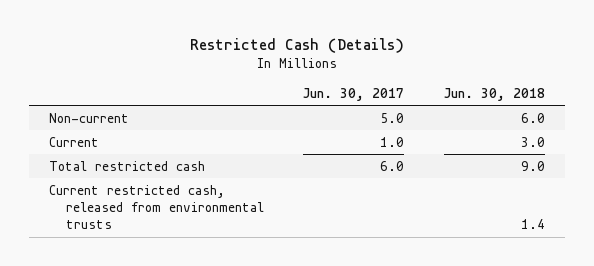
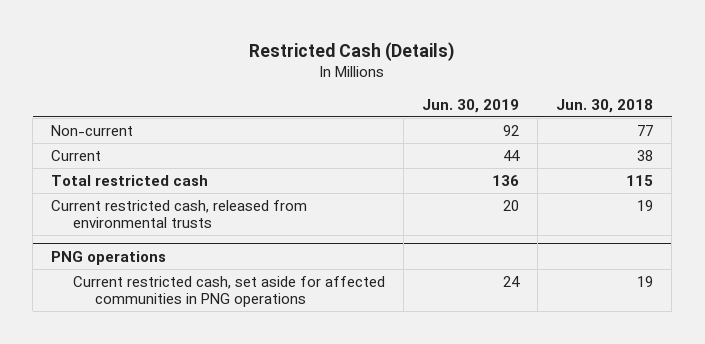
- | Jun. 30, 2017 | Jun. 30, 2018
+ | Jun. 30, 2019 | Jun. 30, 2018
- Non-current | 5.0 | 6.0
- Current | 1.0 | 3.0
- Total restricted cash | 6.0 | 9.0
- Current restricted cash, released from environmental trusts | | 1.4
+ Non-current | 92 | 77
+ Current | 44 | 38
+ Total restricted cash | 136 | 115
+ Current restricted cash, released from environmental trusts | 20 | 19
+ PNG operations
+ Current restricted cash, set aside for affected communities in PNG operations | 24 | 19

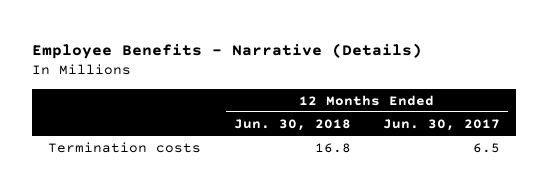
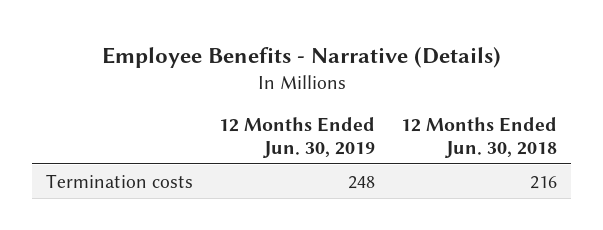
- | 12 Months Ended Jun. 30, 2018 | 12 Months Ended Jun. 30, 2017
+ | 12 Months Ended Jun. 30, 2019 | 12 Months Ended Jun. 30, 2018
- Termination costs | 16.8 | 6.5
+ Termination costs | 248 | 216

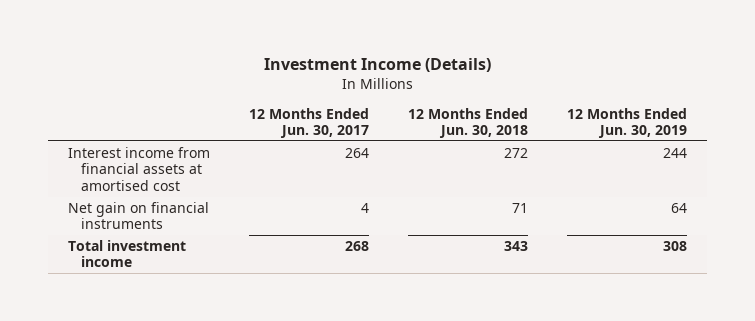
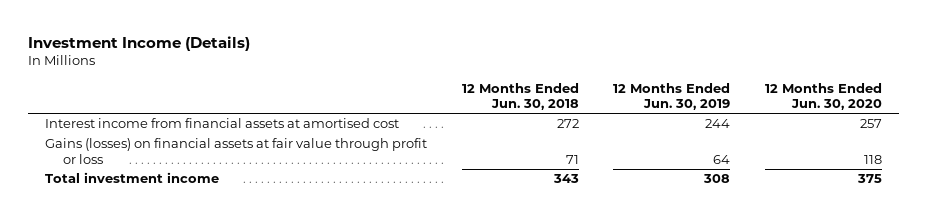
- | 12 Months Ended Jun. 30, 2017 | 12 Months Ended Jun. 30, 2018 | 12 Months Ended Jun. 30, 2019
+ | 12 Months Ended Jun. 30, 2018 | 12 Months Ended Jun. 30, 2019 | 12 Months Ended Jun. 30, 2020
- Net gain on financial instruments | 4 | 71 | 64
+ Gains (losses) on financial assets at fair value through profit or loss | 71 | 64 | 118

